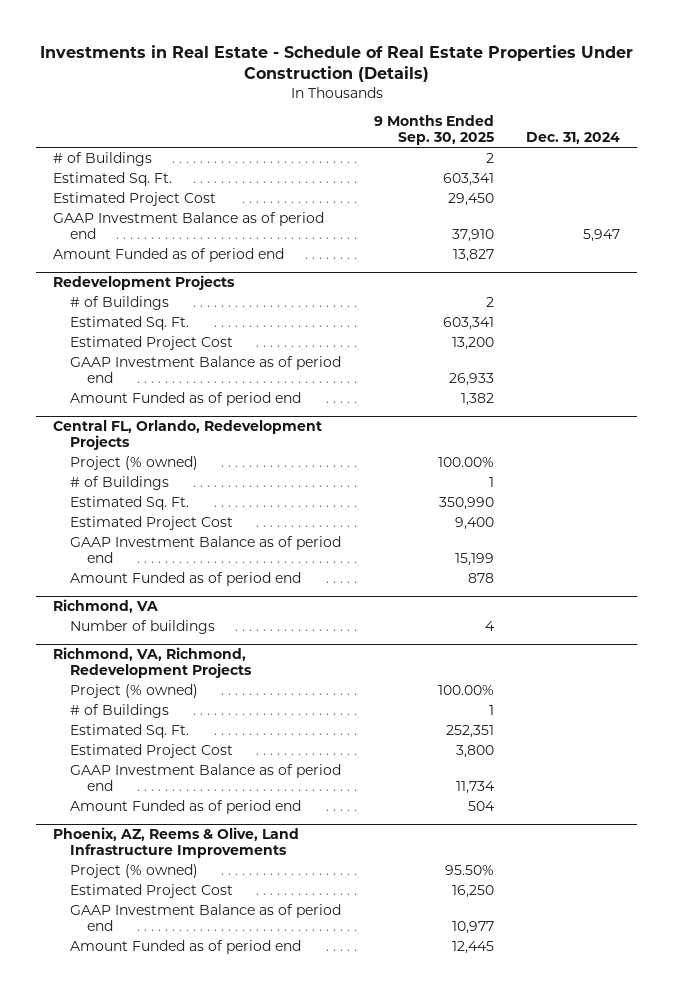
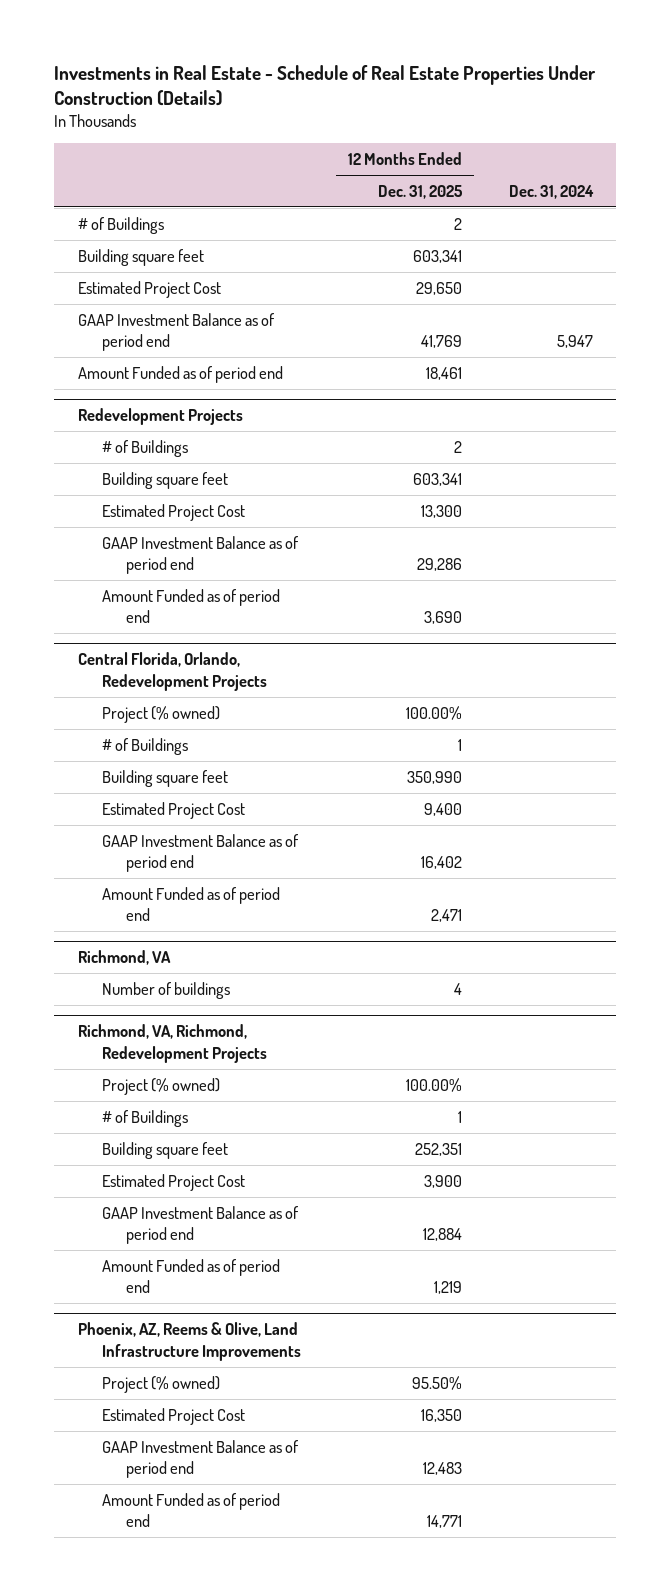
- | 9 Months Ended Sep. 30, 2025 | Dec. 31, 2024
+ | 12 Months Ended Dec. 31, 2025 | Dec. 31, 2024
- Estimated Sq. Ft. | 603,341 |
+ Building square feet | 603,341 |
@ Redevelopment Projects
- Estimated Sq. Ft. | 603,341 |
+ Building square feet | 603,341 |
- Central FL, Orlando, Redevelopment Projects
+ Central Florida, Orlando, Redevelopment Projects
- Estimated Sq. Ft. | 350,990 |
+ Building square feet | 350,990 |
@ Richmond, VA, Richmond, Redevelopment Projects
- Estimated Sq. Ft. | 252,351 |
+ Building square feet | 252,351 |

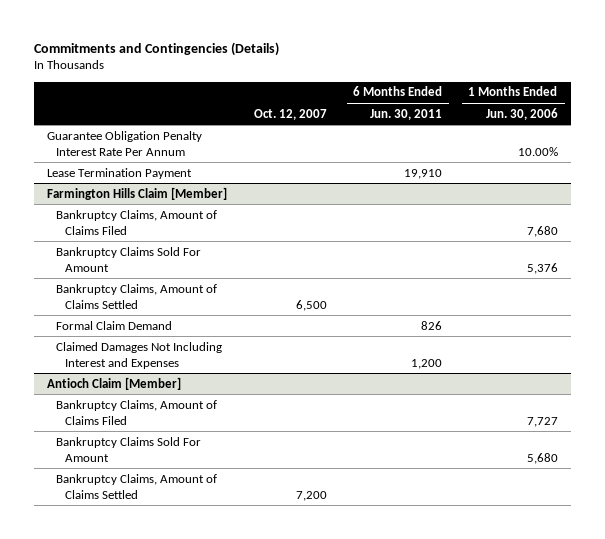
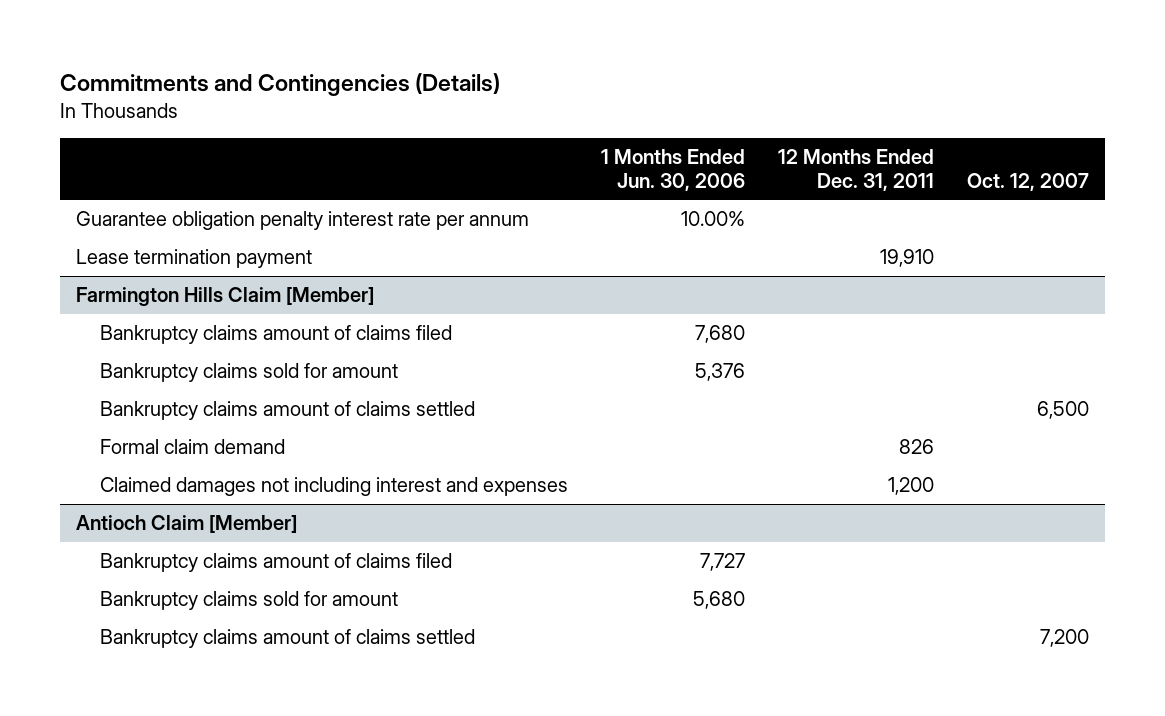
- | Oct. 12, 2007 | 6 Months Ended Jun. 30, 2011 | 1 Months Ended Jun. 30, 2006
+ | 1 Months Ended Jun. 30, 2006 | 12 Months Ended Dec. 31, 2011 | Oct. 12, 2007
- Guarantee Obligation Penalty Interest Rate Per Annum | | | 10.00%
- Lease Termination Payment | | 19,910 |
+ Guarantee obligation penalty interest rate per annum | 10.00% | |
+ Lease termination payment | | 19,910 |
@ Farmington Hills Claim [Member]
- Bankruptcy Claims, Amount of Claims Filed | | | 7,680
- Bankruptcy Claims Sold For Amount | | | 5,376
- Bankruptcy Claims, Amount of Claims Settled | 6,500 | |
- Formal Claim Demand | | 826 |
- Claimed Damages Not Including Interest and Expenses | | 1,200 |
+ Bankruptcy claims amount of claims filed | 7,680 | |
+ Bankruptcy claims sold for amount | 5,376 | |
+ Bankruptcy claims amount of claims settled | | | 6,500
+ Formal claim demand | | 826 |
+ Claimed damages not including interest and expenses | | 1,200 |
@ Antioch Claim [Member]
- Bankruptcy Claims, Amount of Claims Filed | | | 7,727
- Bankruptcy Claims Sold For Amount | | | 5,680
- Bankruptcy Claims, Amount of Claims Settled | 7,200 | |
+ Bankruptcy claims amount of claims filed | 7,727 | |
+ Bankruptcy claims sold for amount | 5,680 | |
+ Bankruptcy claims amount of claims settled | | | 7,200

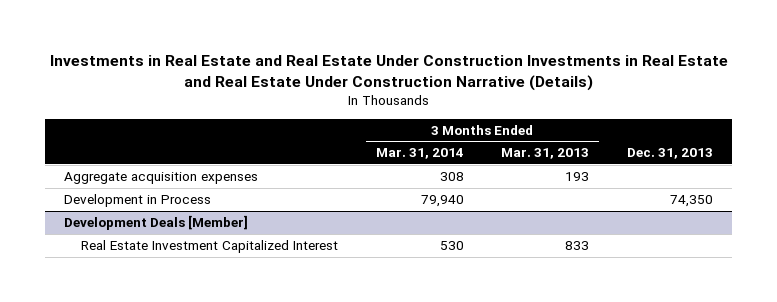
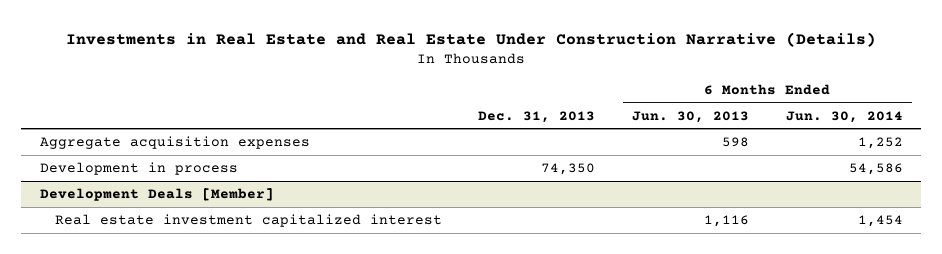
- Investments in Real Estate and Real Estate Under Construction Investments in Real Estate and Real Estate Under Construction Narrative (Details)
+ Investments in Real Estate and Real Estate Under Construction Narrative (Details)
- | 3 Months Ended Mar. 31, 2014 | 3 Months Ended Mar. 31, 2013 | Dec. 31, 2013
+ | Dec. 31, 2013 | 6 Months Ended Jun. 30, 2013 | 6 Months Ended Jun. 30, 2014
- Development in Process | 79,940 | | 74,350
+ Development in process | 74,350 | | 54,586
@ Development Deals [Member]
- Real Estate Investment Capitalized Interest | 530 | 833 |
+ Real estate investment capitalized interest | | 1,116 | 1,454

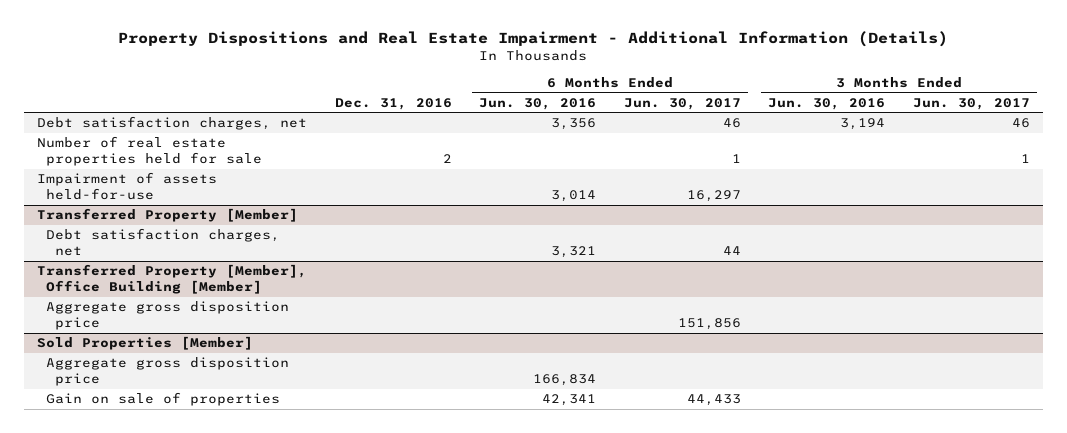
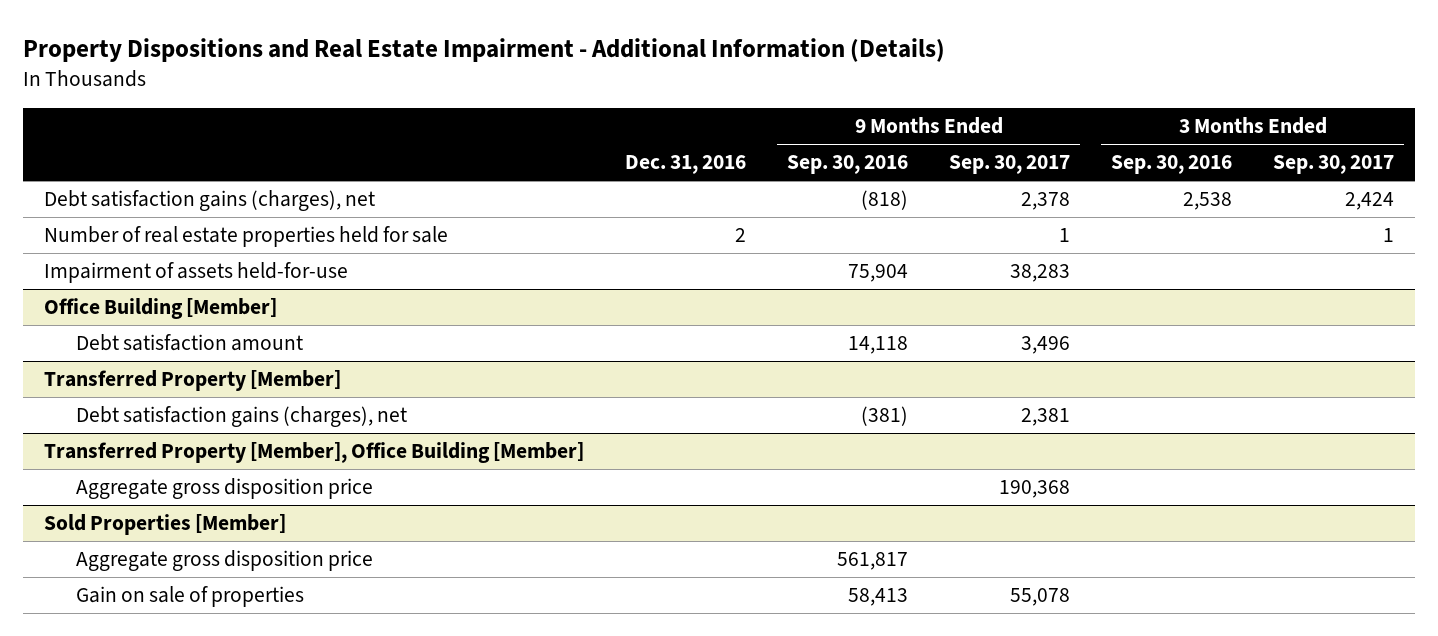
- | Dec. 31, 2016 | 6 Months Ended Jun. 30, 2016 | 6 Months Ended Jun. 30, 2017 | 3 Months Ended Jun. 30, 2016 | 3 Months Ended Jun. 30, 2017
+ | Dec. 31, 2016 | 9 Months Ended Sep. 30, 2016 | 9 Months Ended Sep. 30, 2017 | 3 Months Ended Sep. 30, 2016 | 3 Months Ended Sep. 30, 2017
- Debt satisfaction charges, net | | 3,356 | 46 | 3,194 | 46
+ Debt satisfaction gains (charges), net | | (818) | 2,378 | 2,538 | 2,424
+ Office Building [Member]
+ Debt satisfaction amount | | 14,118 | 3,496 | |
@ Transferred Property [Member]
- Debt satisfaction charges, net | | 3,321 | 44 | |
+ Debt satisfaction gains (charges), net | | (381) | 2,381 | |

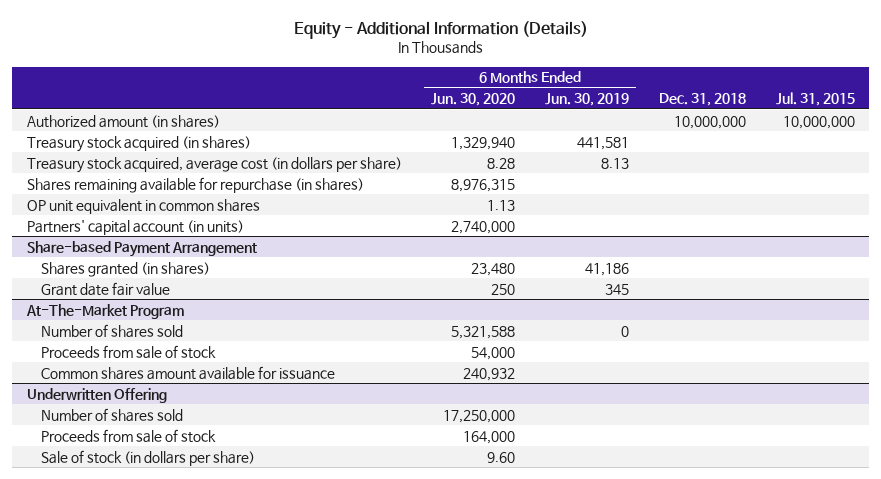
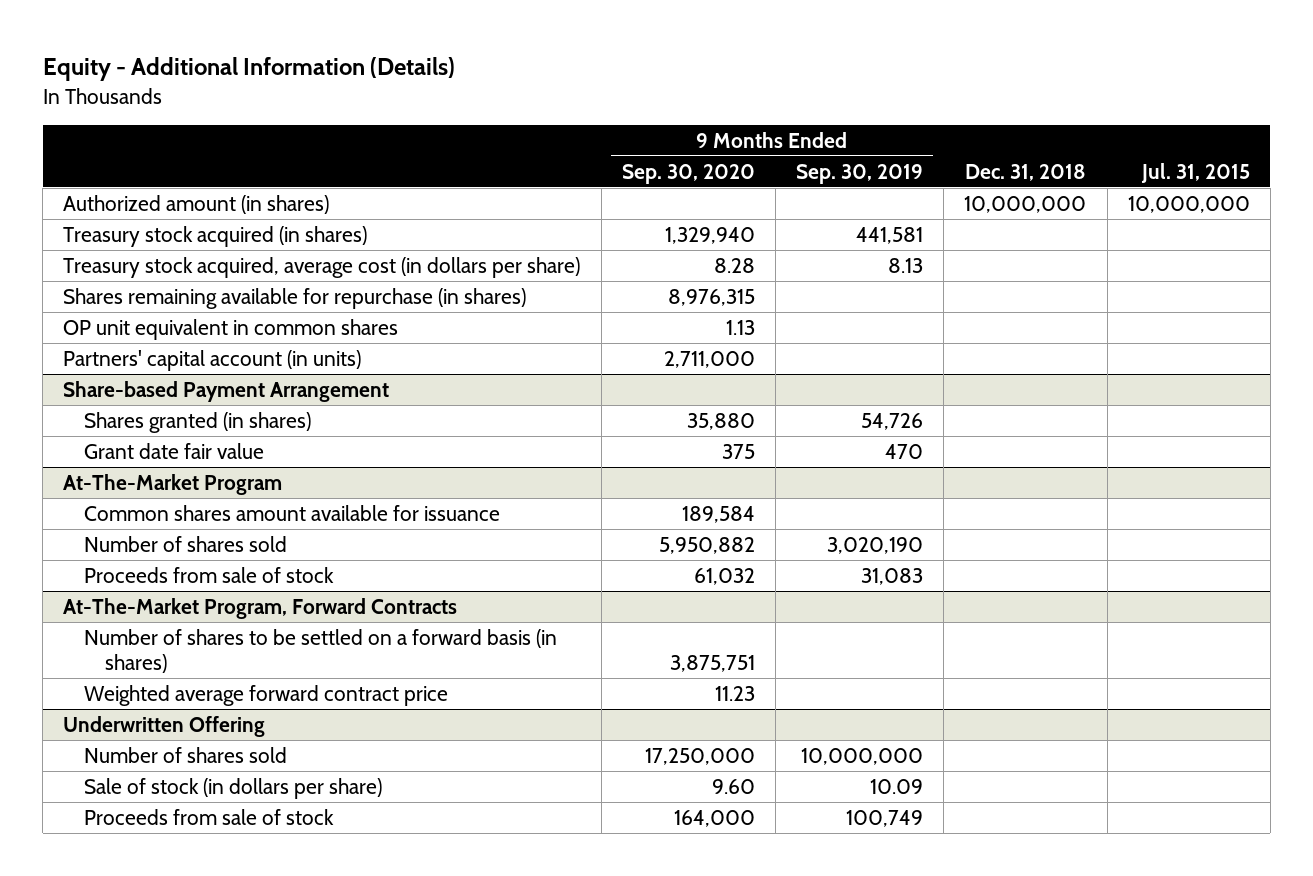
- | 6 Months Ended Jun. 30, 2020 | 6 Months Ended Jun. 30, 2019 | Dec. 31, 2018 | Jul. 31, 2015
+ | 9 Months Ended Sep. 30, 2020 | 9 Months Ended Sep. 30, 2019 | Dec. 31, 2018 | Jul. 31, 2015
@ At-The-Market Program
moved up: Common shares amount available for issuance | 189,584 | | |
+ At-The-Market Program, Forward Contracts
+ Number of shares to be settled on a forward basis (in shares) | 3,875,751 | | |
+ Weighted average forward contract price | 11.23 | | |
@ Underwritten Offering
moved down: Proceeds from sale of stock | 164,000 | 100,749 | |

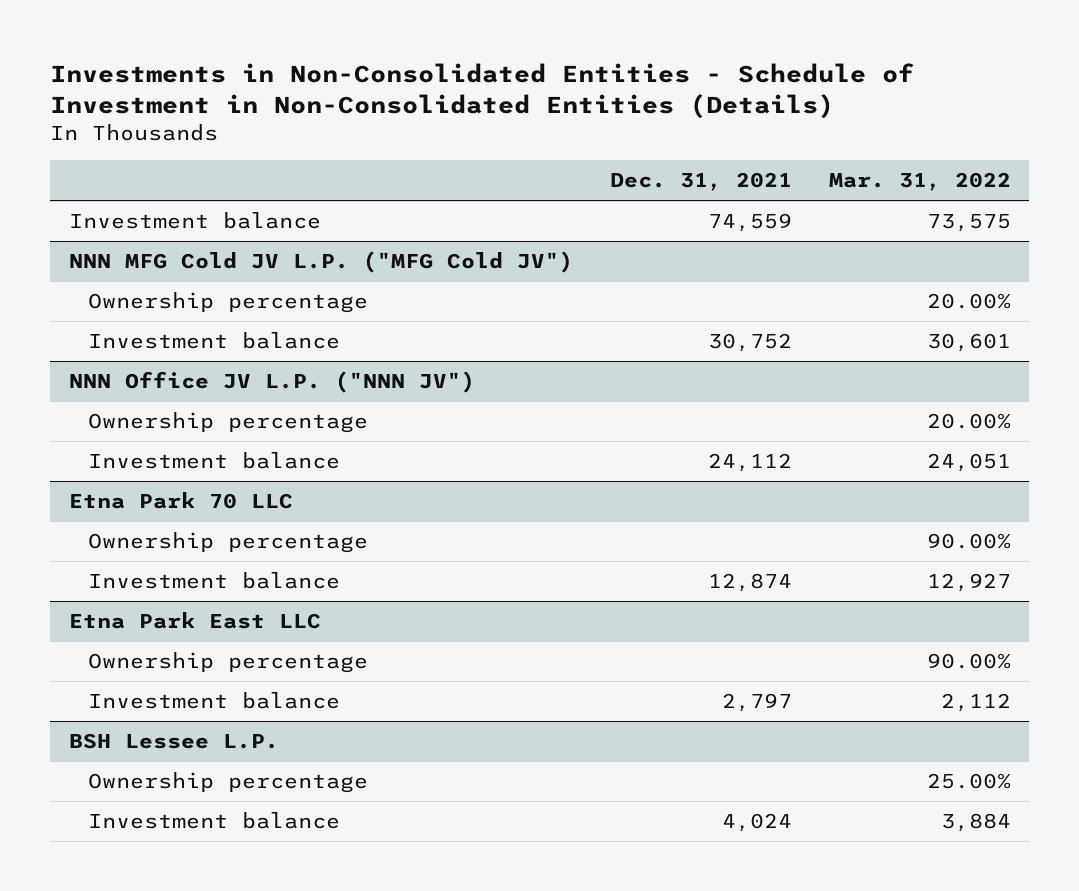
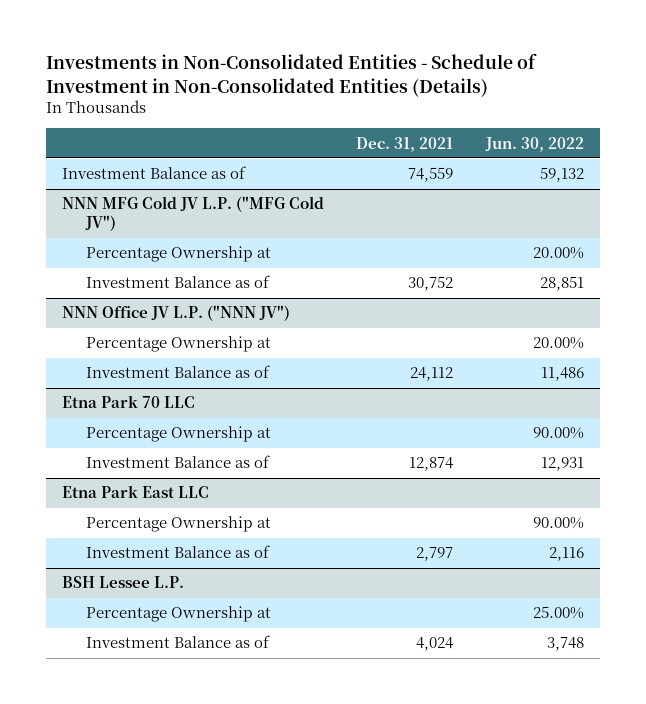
- | Dec. 31, 2021 | Mar. 31, 2022
+ | Dec. 31, 2021 | Jun. 30, 2022
- Investment balance | 74,559 | 73,575
+ Investment Balance as of | 74,559 | 59,132
@ NNN MFG Cold JV L.P. ("MFG Cold JV")
- Ownership percentage | | 20.00%
- Investment balance | 30,752 | 30,601
+ Percentage Ownership at | | 20.00%
+ Investment Balance as of | 30,752 | 28,851
@ NNN Office JV L.P. ("NNN JV")
- Ownership percentage | | 20.00%
- Investment balance | 24,112 | 24,051
+ Percentage Ownership at | | 20.00%
+ Investment Balance as of | 24,112 | 11,486
@ Etna Park 70 LLC
- Ownership percentage | | 90.00%
- Investment balance | 12,874 | 12,927
+ Percentage Ownership at | | 90.00%
+ Investment Balance as of | 12,874 | 12,931
@ Etna Park East LLC
- Ownership percentage | | 90.00%
- Investment balance | 2,797 | 2,112
+ Percentage Ownership at | | 90.00%
+ Investment Balance as of | 2,797 | 2,116
@ BSH Lessee L.P.
- Ownership percentage | | 25.00%
- Investment balance | 4,024 | 3,884
+ Percentage Ownership at | | 25.00%
+ Investment Balance as of | 4,024 | 3,748

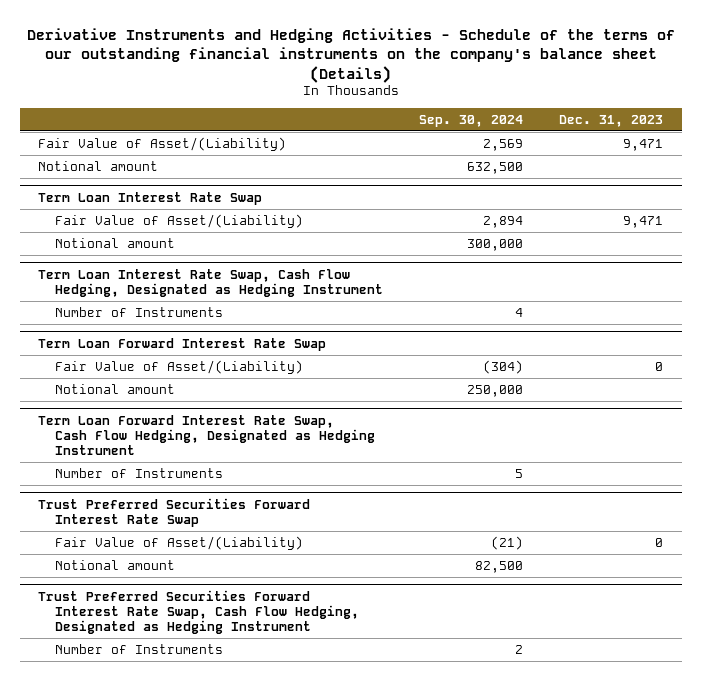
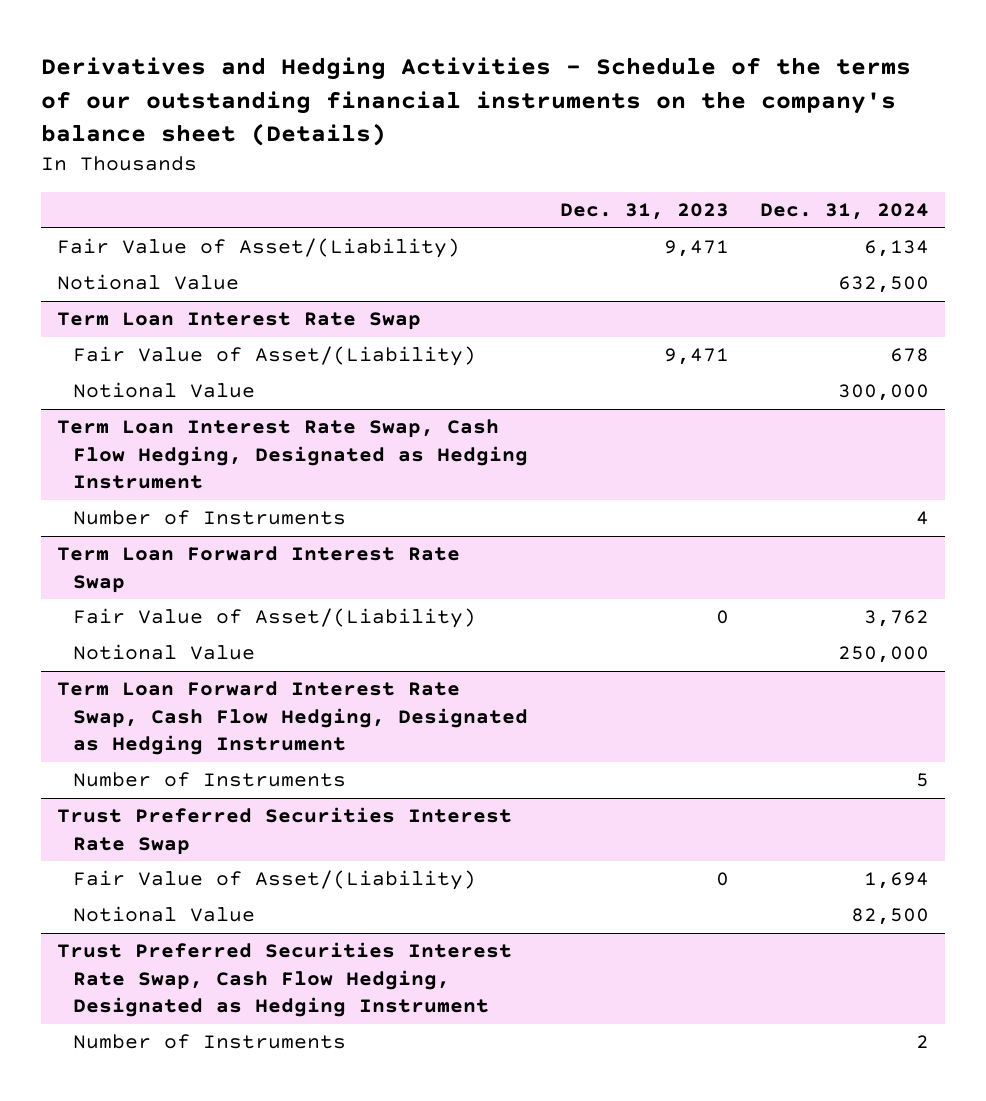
- Derivative Instruments and Hedging Activities - Schedule of the terms of our outstanding financial instruments on the company's balance sheet (Details)
+ Derivatives and Hedging Activities - Schedule of the terms of our outstanding financial instruments on the company's balance sheet (Details)
- | Sep. 30, 2024 | Dec. 31, 2023
+ | Dec. 31, 2023 | Dec. 31, 2024
- Notional amount | 632,500 |
+ Notional Value | | 632,500
@ Term Loan Interest Rate Swap
- Notional amount | 300,000 |
+ Notional Value | | 300,000
@ Term Loan Forward Interest Rate Swap
- Notional amount | 250,000 |
+ Notional Value | | 250,000
- Trust Preferred Securities Forward Interest Rate Swap
+ Trust Preferred Securities Interest Rate Swap
- Notional amount | 82,500 |
- Trust Preferred Securities Forward Interest Rate Swap, Cash Flow Hedging, Designated as Hedging Instrument
+ Notional Value | | 82,500
+ Trust Preferred Securities Interest Rate Swap, Cash Flow Hedging, Designated as Hedging Instrument

